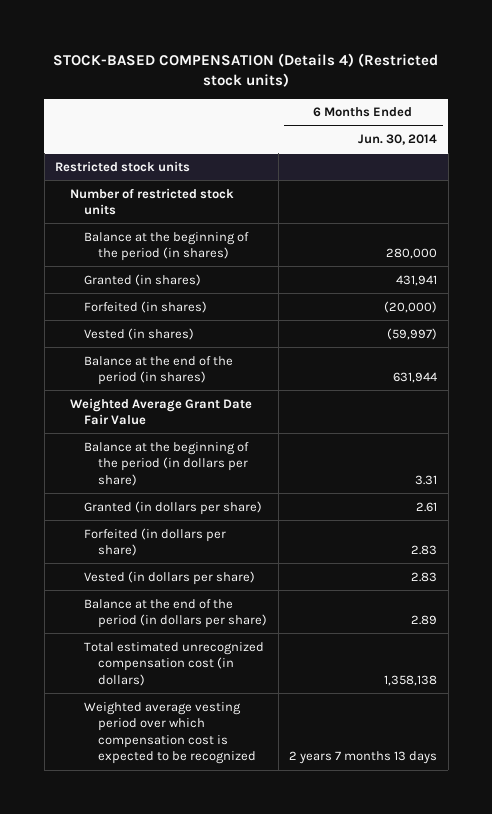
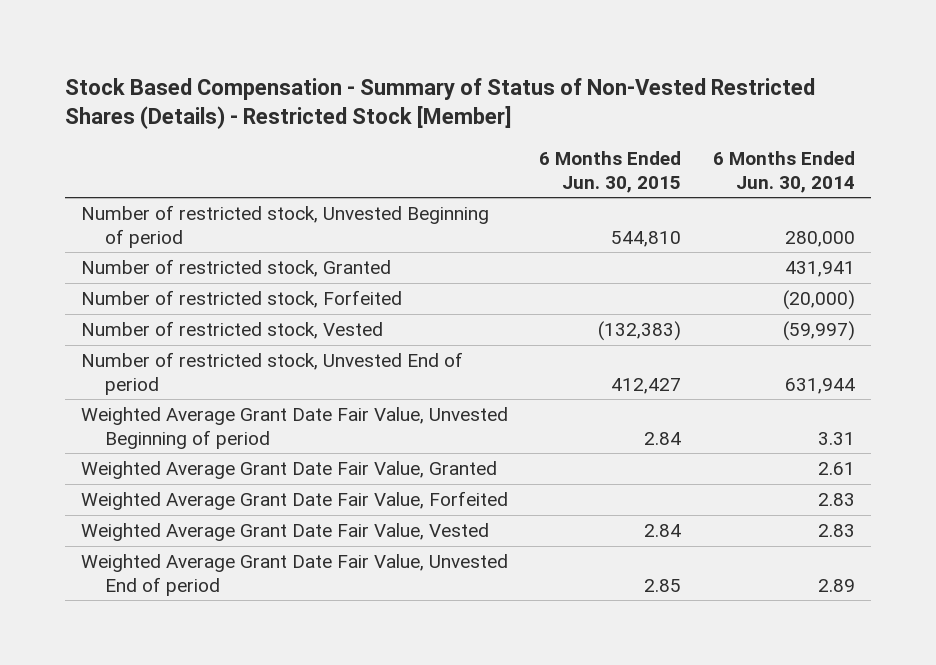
- STOCK-BASED COMPENSATION (Details 4) (Restricted stock units)
+ Stock Based Compensation - Summary of Status of Non-Vested Restricted Shares (Details) - Restricted Stock [Member]
- | 6 Months Ended Jun. 30, 2014
+ | 6 Months Ended Jun. 30, 2015 | 6 Months Ended Jun. 30, 2014
- Restricted stock units
- Number of restricted stock units
- Balance at the beginning of the period (in shares) | 280,000
- Granted (in shares) | 431,941
- Forfeited (in shares) | (20,000)
- Vested (in shares) | (59,997)
- Balance at the end of the period (in shares) | 631,944
- Weighted Average Grant Date Fair Value
- Balance at the beginning of the period (in dollars per share) | 3.31
- Granted (in dollars per share) | 2.61
- Forfeited (in dollars per share) | 2.83
- Vested (in dollars per share) | 2.83
- Balance at the end of the period (in dollars per share) | 2.89
- Total estimated unrecognized compensation cost (in dollars) | 1,358,138
- Weighted average vesting period over which compensation cost is expected to be recognized | 2 years 7 months 13 days
+ Number of restricted stock, Unvested Beginning of period | 544,810 | 280,000
+ Number of restricted stock, Granted | | 431,941
+ Number of restricted stock, Forfeited | | (20,000)
+ Number of restricted stock, Vested | (132,383) | (59,997)
+ Number of restricted stock, Unvested End of period | 412,427 | 631,944
+ Weighted Average Grant Date Fair Value, Unvested Beginning of period | 2.84 | 3.31
+ Weighted Average Grant Date Fair Value, Granted | | 2.61
+ Weighted Average Grant Date Fair Value, Forfeited | | 2.83
+ Weighted Average Grant Date Fair Value, Vested | 2.84 | 2.83
+ Weighted Average Grant Date Fair Value, Unvested End of period | 2.85 | 2.89

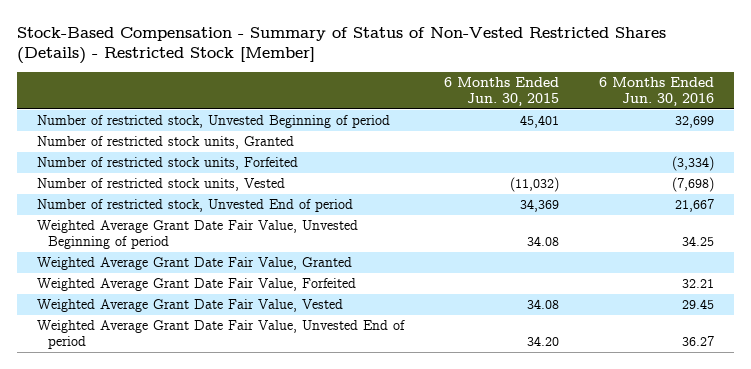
- Stock Based Compensation - Summary of Status of Non-Vested Restricted Shares (Details) - Restricted Stock [Member]
+ Stock-Based Compensation - Summary of Status of Non-Vested Restricted Shares (Details) - Restricted Stock [Member]
- | 6 Months Ended Jun. 30, 2015 | 6 Months Ended Jun. 30, 2014
+ | 6 Months Ended Jun. 30, 2015 | 6 Months Ended Jun. 30, 2016
- Number of restricted stock, Unvested Beginning of period | 544,810 | 280,000
- Number of restricted stock, Granted | | 431,941
- Number of restricted stock, Forfeited | | (20,000)
- Number of restricted stock, Vested | (132,383) | (59,997)
- Number of restricted stock, Unvested End of period | 412,427 | 631,944
- Weighted Average Grant Date Fair Value, Unvested Beginning of period | 2.84 | 3.31
+ Number of restricted stock, Unvested Beginning of period | 45,401 | 32,699
+ Number of restricted stock units, Granted
+ Number of restricted stock units, Forfeited | | (3,334)
+ Number of restricted stock units, Vested | (11,032) | (7,698)
+ Number of restricted stock, Unvested End of period | 34,369 | 21,667
+ Weighted Average Grant Date Fair Value, Unvested Beginning of period | 34.08 | 34.25
- Weighted Average Grant Date Fair Value, Vested | 2.84 | 2.83
- Weighted Average Grant Date Fair Value, Unvested End of period | 2.85 | 2.89
+ Weighted Average Grant Date Fair Value, Vested | 34.08 | 29.45
+ Weighted Average Grant Date Fair Value, Unvested End of period | 34.20 | 36.27

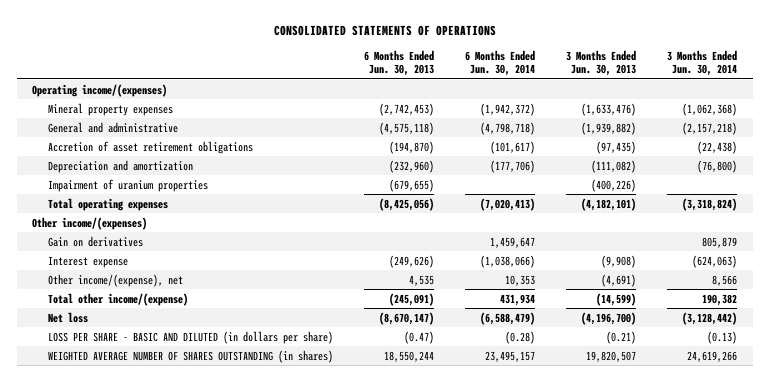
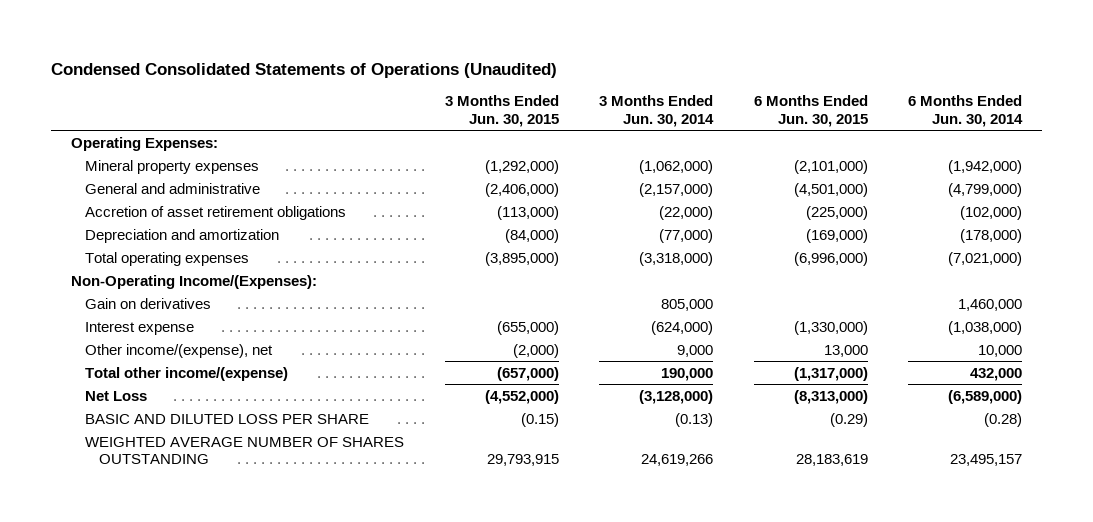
- CONSOLIDATED STATEMENTS OF OPERATIONS
+ Condensed Consolidated Statements of Operations (Unaudited)
- | 6 Months Ended Jun. 30, 2013 | 6 Months Ended Jun. 30, 2014 | 3 Months Ended Jun. 30, 2013 | 3 Months Ended Jun. 30, 2014
+ | 3 Months Ended Jun. 30, 2015 | 3 Months Ended Jun. 30, 2014 | 6 Months Ended Jun. 30, 2015 | 6 Months Ended Jun. 30, 2014
- Operating income/(expenses)
- Mineral property expenses | (2,742,453) | (1,942,372) | (1,633,476) | (1,062,368)
- General and administrative | (4,575,118) | (4,798,718) | (1,939,882) | (2,157,218)
- Accretion of asset retirement obligations | (194,870) | (101,617) | (97,435) | (22,438)
- Depreciation and amortization | (232,960) | (177,706) | (111,082) | (76,800)
- Impairment of uranium properties | (679,655) | | (400,226) |
- Total operating expenses | (8,425,056) | (7,020,413) | (4,182,101) | (3,318,824)
- Other income/(expenses)
- Gain on derivatives | | 1,459,647 | | 805,879
- Interest expense | (249,626) | (1,038,066) | (9,908) | (624,063)
- Other income/(expense), net | 4,535 | 10,353 | (4,691) | 8,566
- Total other income/(expense) | (245,091) | 431,934 | (14,599) | 190,382
- Net loss | (8,670,147) | (6,588,479) | (4,196,700) | (3,128,442)
- LOSS PER SHARE - BASIC AND DILUTED (in dollars per share) | (0.47) | (0.28) | (0.21) | (0.13)
- WEIGHTED AVERAGE NUMBER OF SHARES OUTSTANDING (in shares) | 18,550,244 | 23,495,157 | 19,820,507 | 24,619,266
+ Operating Expenses:
+ Mineral property expenses | (1,292,000) | (1,062,000) | (2,101,000) | (1,942,000)
+ General and administrative | (2,406,000) | (2,157,000) | (4,501,000) | (4,799,000)
+ Accretion of asset retirement obligations | (113,000) | (22,000) | (225,000) | (102,000)
+ Depreciation and amortization | (84,000) | (77,000) | (169,000) | (178,000)
+ Total operating expenses | (3,895,000) | (3,318,000) | (6,996,000) | (7,021,000)
+ Non-Operating Income/(Expenses):
+ Gain on derivatives | | 805,000 | | 1,460,000
+ Interest expense | (655,000) | (624,000) | (1,330,000) | (1,038,000)
+ Other income/(expense), net | (2,000) | 9,000 | 13,000 | 10,000
+ Total other income/(expense) | (657,000) | 190,000 | (1,317,000) | 432,000
+ Net Loss | (4,552,000) | (3,128,000) | (8,313,000) | (6,589,000)
+ BASIC AND DILUTED LOSS PER SHARE | (0.15) | (0.13) | (0.29) | (0.28)
+ WEIGHTED AVERAGE NUMBER OF SHARES OUTSTANDING | 29,793,915 | 24,619,266 | 28,183,619 | 23,495,157

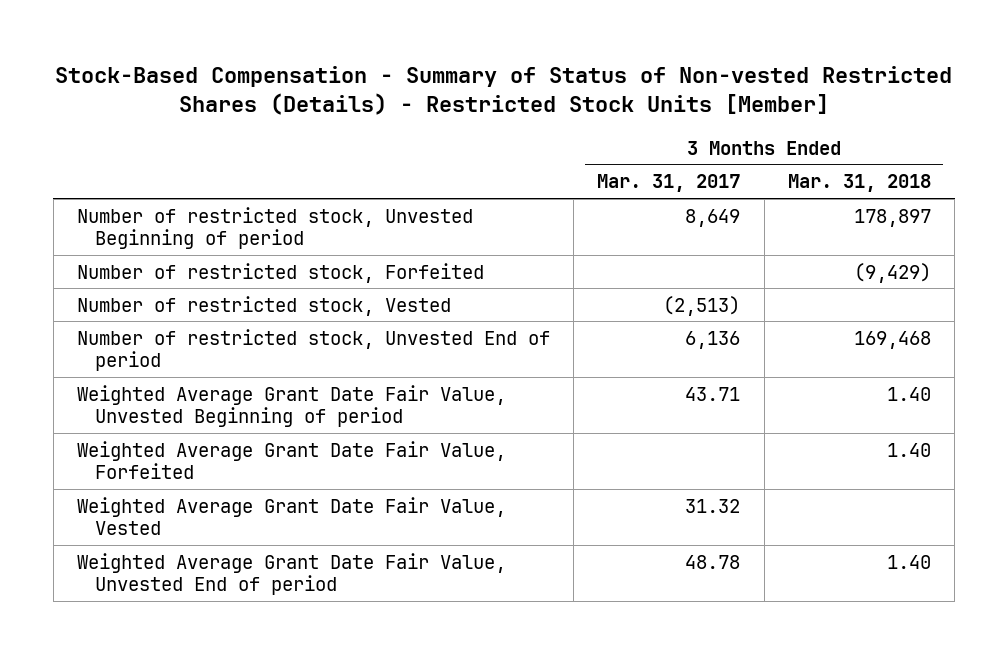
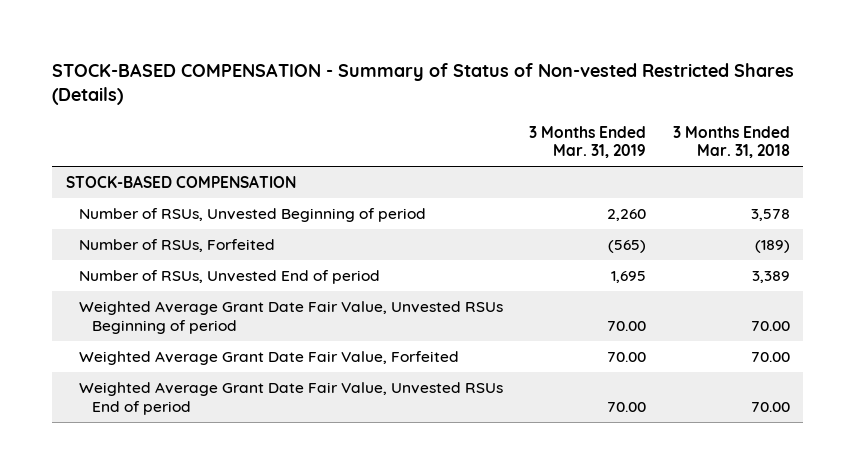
- Stock-Based Compensation - Summary of Status of Non-vested Restricted Shares (Details) - Restricted Stock Units [Member]
+ STOCK-BASED COMPENSATION - Summary of Status of Non-vested Restricted Shares (Details)
- | 3 Months Ended Mar. 31, 2017 | 3 Months Ended Mar. 31, 2018
+ | 3 Months Ended Mar. 31, 2019 | 3 Months Ended Mar. 31, 2018
- Number of restricted stock, Unvested Beginning of period | 8,649 | 178,897
- Number of restricted stock, Forfeited | | (9,429)
- Number of restricted stock, Vested | (2,513) |
- Number of restricted stock, Unvested End of period | 6,136 | 169,468
- Weighted Average Grant Date Fair Value, Unvested Beginning of period | 43.71 | 1.40
- Weighted Average Grant Date Fair Value, Forfeited | | 1.40
- Weighted Average Grant Date Fair Value, Vested | 31.32 |
- Weighted Average Grant Date Fair Value, Unvested End of period | 48.78 | 1.40
+ STOCK-BASED COMPENSATION
+ Number of RSUs, Unvested Beginning of period | 2,260 | 3,578
+ Number of RSUs, Forfeited | (565) | (189)
+ Number of RSUs, Unvested End of period | 1,695 | 3,389
+ Weighted Average Grant Date Fair Value, Unvested RSUs Beginning of period | 70.00 | 70.00
+ Weighted Average Grant Date Fair Value, Forfeited | 70.00 | 70.00
+ Weighted Average Grant Date Fair Value, Unvested RSUs End of period | 70.00 | 70.00

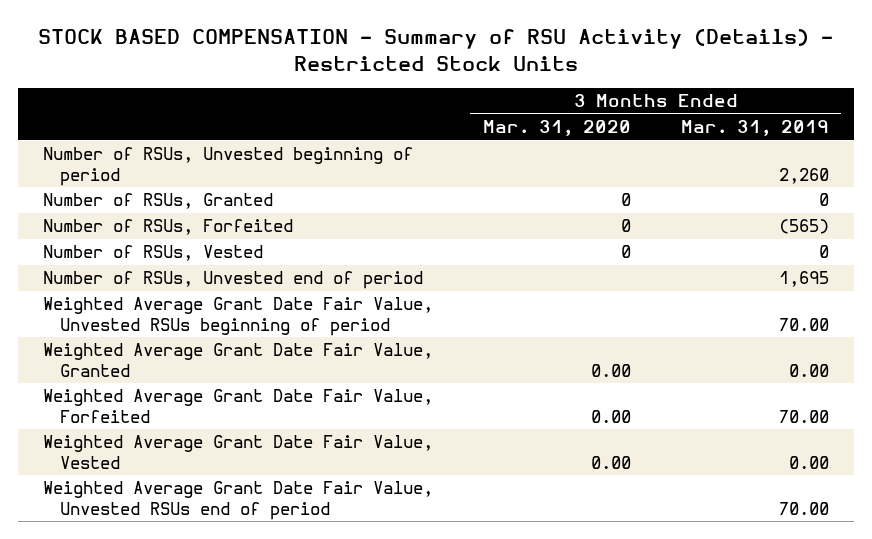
- STOCK-BASED COMPENSATION - Summary of Status of Non-vested Restricted Shares (Details)
+ STOCK BASED COMPENSATION - Summary of RSU Activity (Details) - Restricted Stock Units
- | 3 Months Ended Mar. 31, 2019 | 3 Months Ended Mar. 31, 2018
+ | 3 Months Ended Mar. 31, 2020 | 3 Months Ended Mar. 31, 2019
- STOCK-BASED COMPENSATION
- Number of RSUs, Unvested Beginning of period | 2,260 | 3,578
+ Number of RSUs, Unvested beginning of period | | 2,260
+ Number of RSUs, Granted | 0 | 0
- Number of RSUs, Unvested End of period | 1,695 | 3,389
- Weighted Average Grant Date Fair Value, Unvested RSUs Beginning of period | 70.00 | 70.00
+ Number of RSUs, Vested | 0 | 0
+ Number of RSUs, Unvested end of period | | 1,695
+ Weighted Average Grant Date Fair Value, Unvested RSUs beginning of period | | 70.00
+ Weighted Average Grant Date Fair Value, Granted | 0.00 | 0.00
- Weighted Average Grant Date Fair Value, Unvested RSUs End of period | 70.00 | 70.00
+ Weighted Average Grant Date Fair Value, Vested | 0.00 | 0.00
+ Weighted Average Grant Date Fair Value, Unvested RSUs end of period | | 70.00

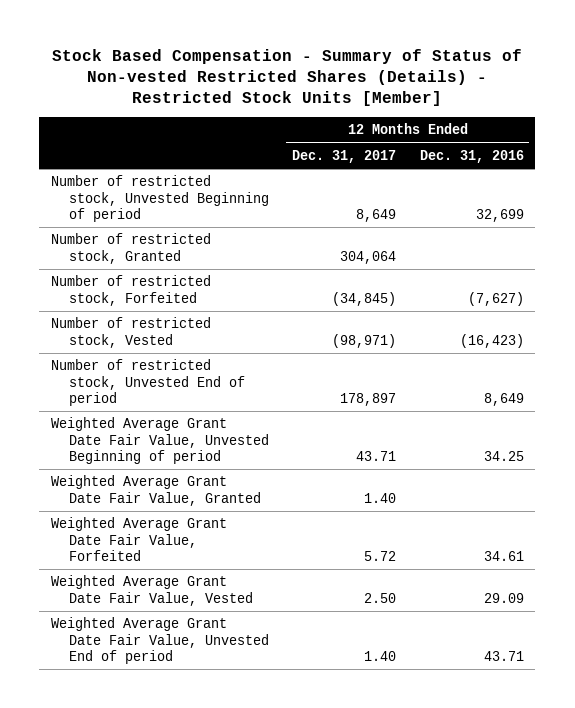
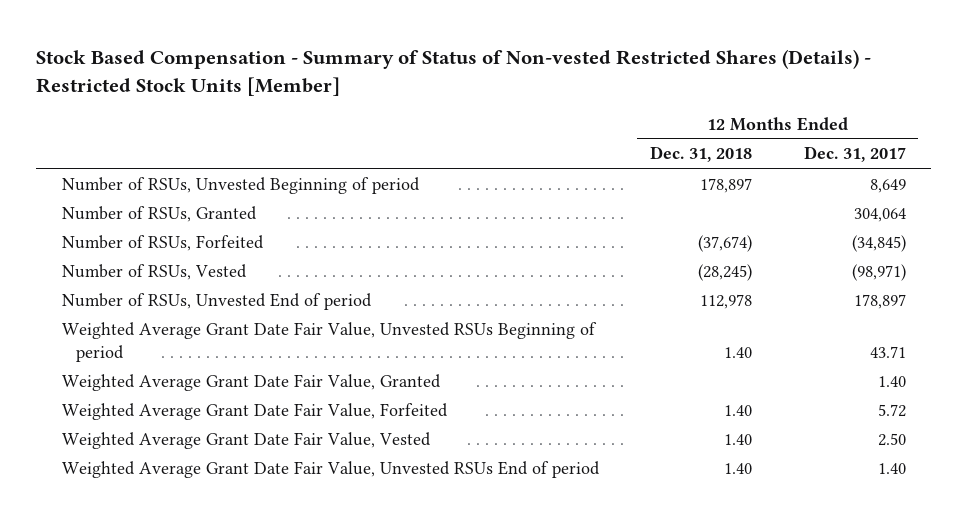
- | 12 Months Ended Dec. 31, 2017 | 12 Months Ended Dec. 31, 2016
+ | 12 Months Ended Dec. 31, 2018 | 12 Months Ended Dec. 31, 2017
- Number of restricted stock, Unvested Beginning of period | 8,649 | 32,699
- Number of restricted stock, Granted | 304,064 |
- Number of restricted stock, Forfeited | (34,845) | (7,627)
- Number of restricted stock, Vested | (98,971) | (16,423)
- Number of restricted stock, Unvested End of period | 178,897 | 8,649
- Weighted Average Grant Date Fair Value, Unvested Beginning of period | 43.71 | 34.25
+ Number of RSUs, Unvested Beginning of period | 178,897 | 8,649
+ Number of RSUs, Granted | | 304,064
+ Number of RSUs, Forfeited | (37,674) | (34,845)
+ Number of RSUs, Vested | (28,245) | (98,971)
+ Number of RSUs, Unvested End of period | 112,978 | 178,897
+ Weighted Average Grant Date Fair Value, Unvested RSUs Beginning of period | 1.40 | 43.71
- Weighted Average Grant Date Fair Value, Unvested End of period | 1.40 | 43.71
+ Weighted Average Grant Date Fair Value, Unvested RSUs End of period | 1.40 | 1.40

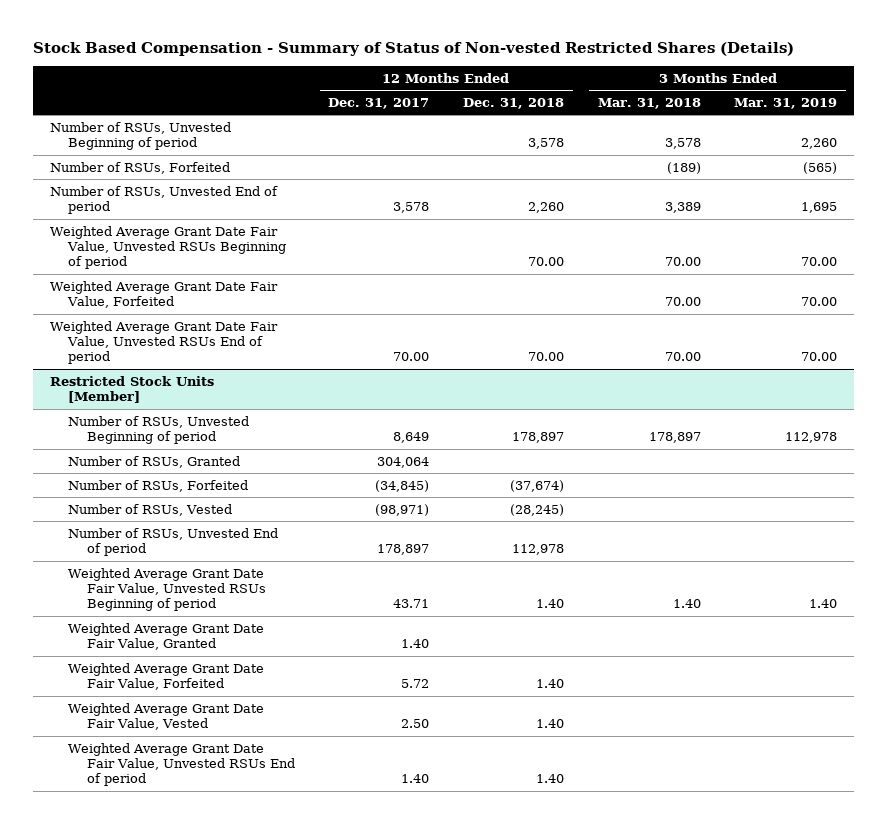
- Stock Based Compensation - Summary of Status of Non-vested Restricted Shares (Details) - Restricted Stock Units [Member]
+ Stock Based Compensation - Summary of Status of Non-vested Restricted Shares (Details)
- | 12 Months Ended Dec. 31, 2018 | 12 Months Ended Dec. 31, 2017
+ | 12 Months Ended Dec. 31, 2017 | 12 Months Ended Dec. 31, 2018 | 3 Months Ended Mar. 31, 2018 | 3 Months Ended Mar. 31, 2019
+ Number of RSUs, Unvested Beginning of period | | 3,578 | 3,578 | 2,260
+ Number of RSUs, Forfeited | | | (189) | (565)
+ Number of RSUs, Unvested End of period | 3,578 | 2,260 | 3,389 | 1,695
+ Weighted Average Grant Date Fair Value, Unvested RSUs Beginning of period | | 70.00 | 70.00 | 70.00
+ Weighted Average Grant Date Fair Value, Forfeited | | | 70.00 | 70.00
+ Weighted Average Grant Date Fair Value, Unvested RSUs End of period | 70.00 | 70.00 | 70.00 | 70.00
+ Restricted Stock Units [Member]

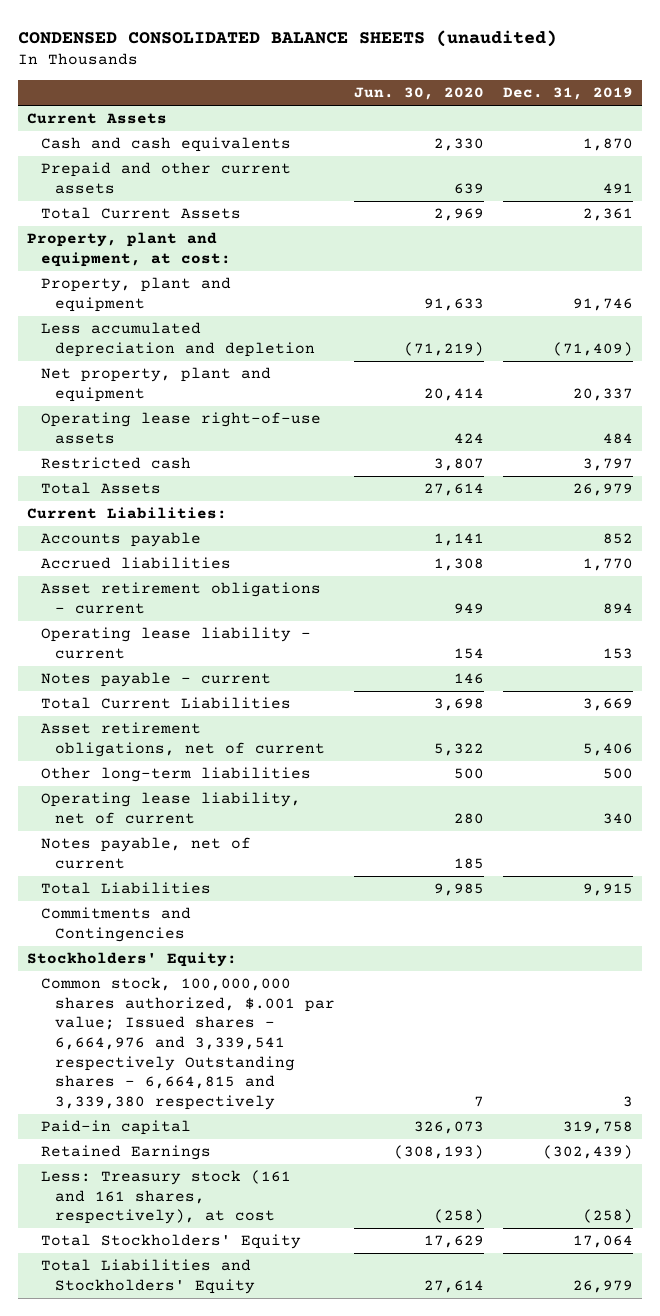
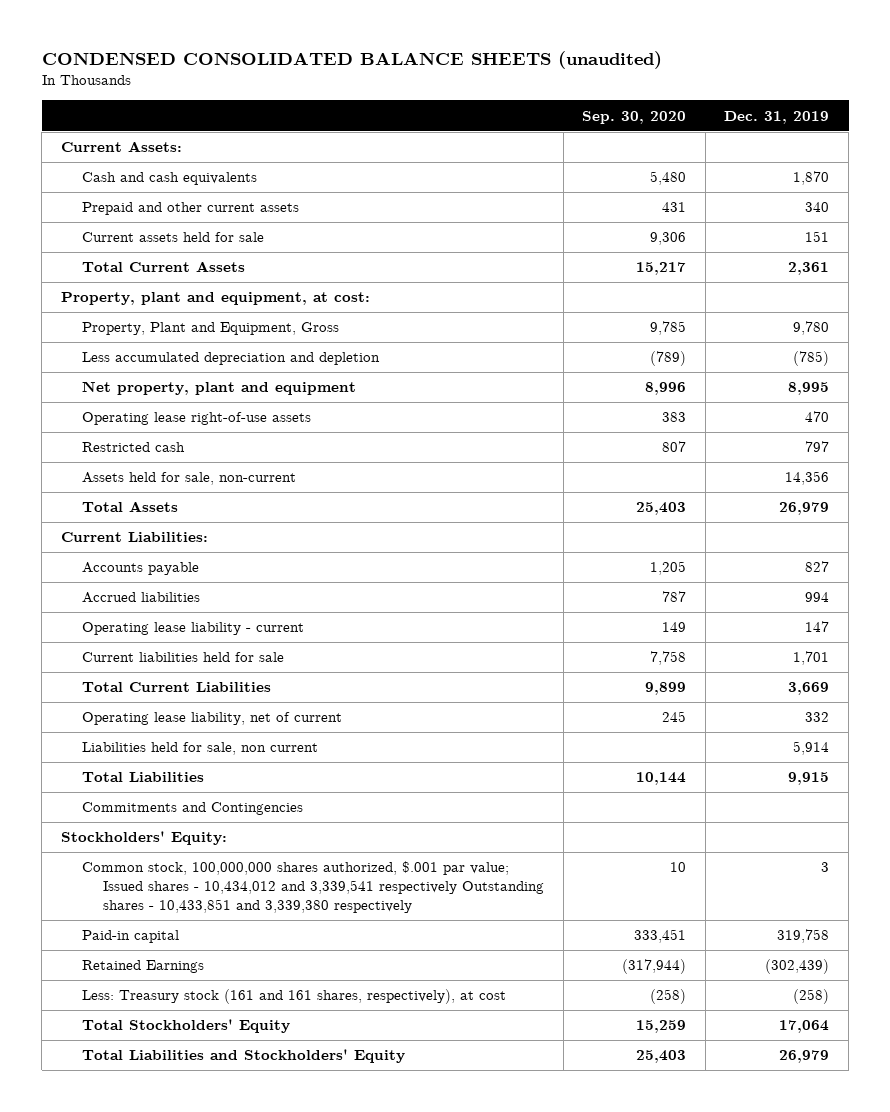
- | Jun. 30, 2020 | Dec. 31, 2019
+ | Sep. 30, 2020 | Dec. 31, 2019
- Current Assets
+ Current Assets:
- Prepaid and other current assets | 639 | 491
+ Prepaid and other current assets | 431 | 340
+ Current assets held for sale | 9,306 | 151
- Property, plant and equipment | 91,633 | 91,746
- Less accumulated depreciation and depletion | (71,219) | (71,409)
- Net property, plant and equipment | 20,414 | 20,337
- Operating lease right-of-use assets | 424 | 484
- Restricted cash | 3,807 | 3,797
+ Property, Plant and Equipment, Gross | 9,785 | 9,780
+ Less accumulated depreciation and depletion | (789) | (785)
+ Net property, plant and equipment | 8,996 | 8,995
+ Operating lease right-of-use assets | 383 | 470
+ Restricted cash | 807 | 797
+ Assets held for sale, non-current | | 14,356
- Accounts payable | 1,141 | 852
- Accrued liabilities | 1,308 | 1,770
- Asset retirement obligations - current | 949 | 894
- Operating lease liability - current | 154 | 153
- Notes payable - current | 146 |
+ Accounts payable | 1,205 | 827
+ Accrued liabilities | 787 | 994
+ Operating lease liability - current | 149 | 147
+ Current liabilities held for sale | 7,758 | 1,701
- Asset retirement obligations, net of current | 5,322 | 5,406
- Other long-term liabilities | 500 | 500
- Operating lease liability, net of current | 280 | 340
- Notes payable, net of current | 185 |
+ Operating lease liability, net of current | 245 | 332
+ Liabilities held for sale, non current | | 5,914
- Common stock, 100,000,000 shares authorized, $.001 par value; Issued shares - 6,664,976 and 3,339,541 respectively Outstanding shares - 6,664,815 and 3,339,380 respectively | 7 | 3
+ Common stock, 100,000,000 shares authorized, $.001 par value; Issued shares - 10,434,012 and 3,339,541 respectively Outstanding shares - 10,433,851 and 3,339,380 respectively | 10 | 3

